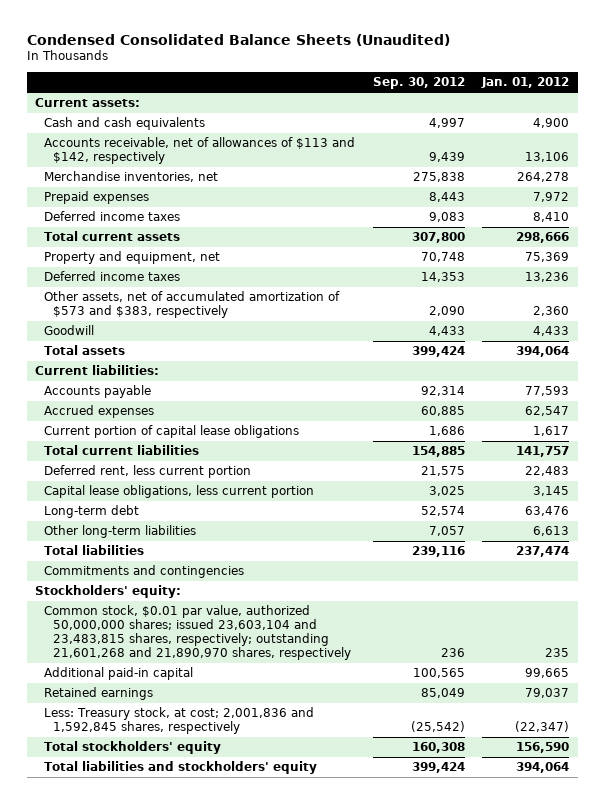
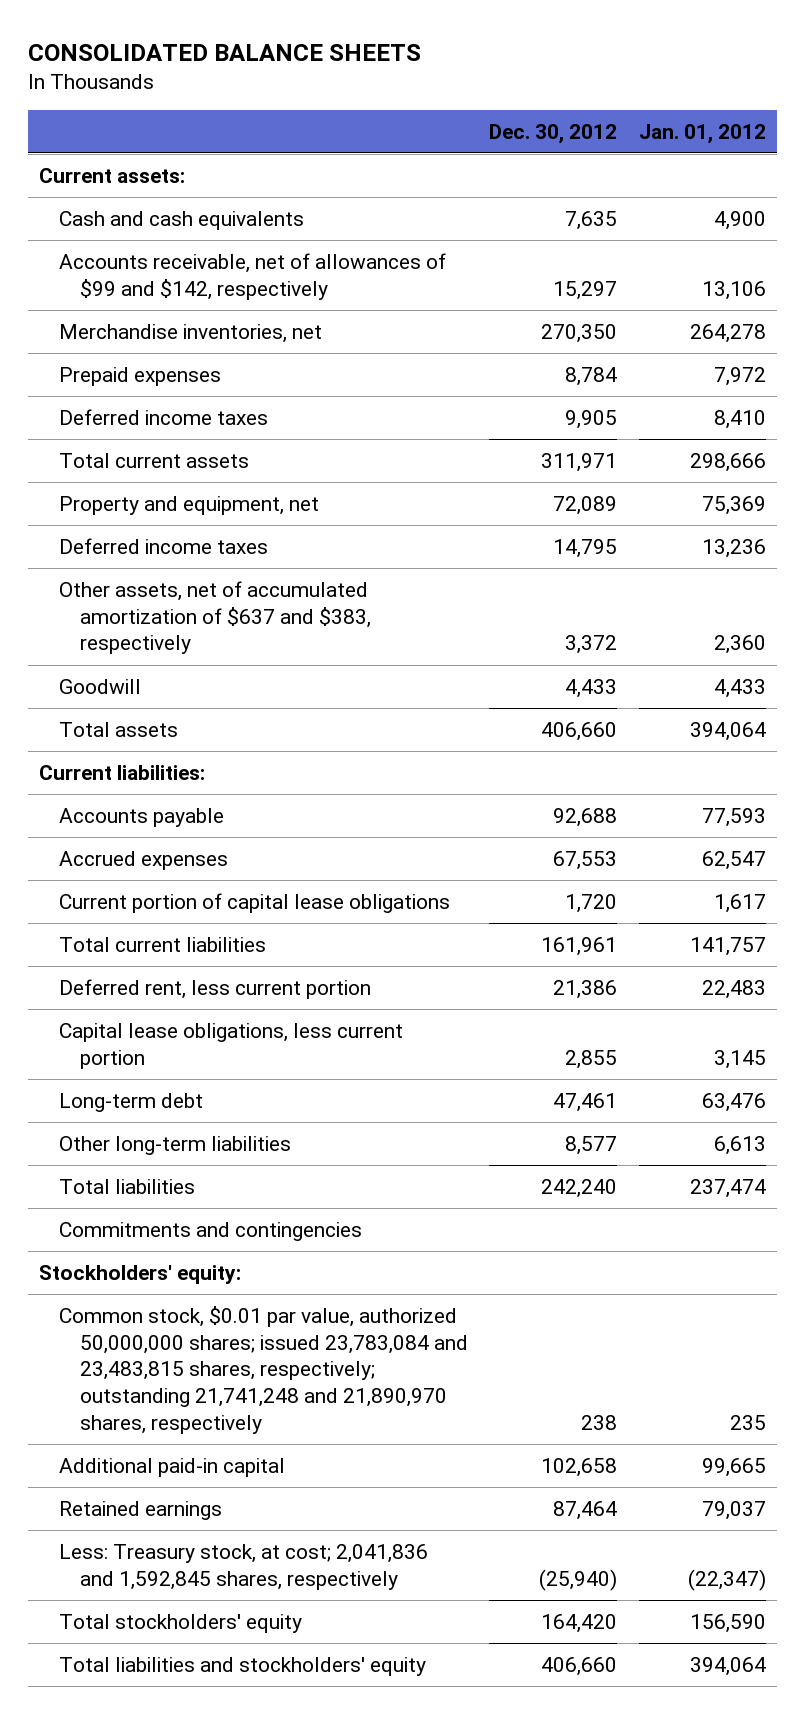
- Condensed Consolidated Balance Sheets (Unaudited)
+ CONSOLIDATED BALANCE SHEETS
- | Sep. 30, 2012 | Jan. 01, 2012
+ | Dec. 30, 2012 | Jan. 01, 2012
- Accounts receivable, net of allowances of $113 and $142, respectively | 9,439 | 13,106
+ Accounts receivable, net of allowances of $99 and $142, respectively | 15,297 | 13,106
- Other assets, net of accumulated amortization of $573 and $383, respectively | 2,090 | 2,360
+ Other assets, net of accumulated amortization of $637 and $383, respectively | 3,372 | 2,360
- Common stock, $0.01 par value, authorized 50,000,000 shares; issued 23,603,104 and 23,483,815 shares, respectively; outstanding 21,601,268 and 21,890,970 shares, respectively | 236 | 235
+ Common stock, $0.01 par value, authorized 50,000,000 shares; issued 23,783,084 and 23,483,815 shares, respectively; outstanding 21,741,248 and 21,890,970 shares, respectively | 238 | 235
- Less: Treasury stock, at cost; 2,001,836 and 1,592,845 shares, respectively | (25,542) | (22,347)
+ Less: Treasury stock, at cost; 2,041,836 and 1,592,845 shares, respectively | (25,940) | (22,347)

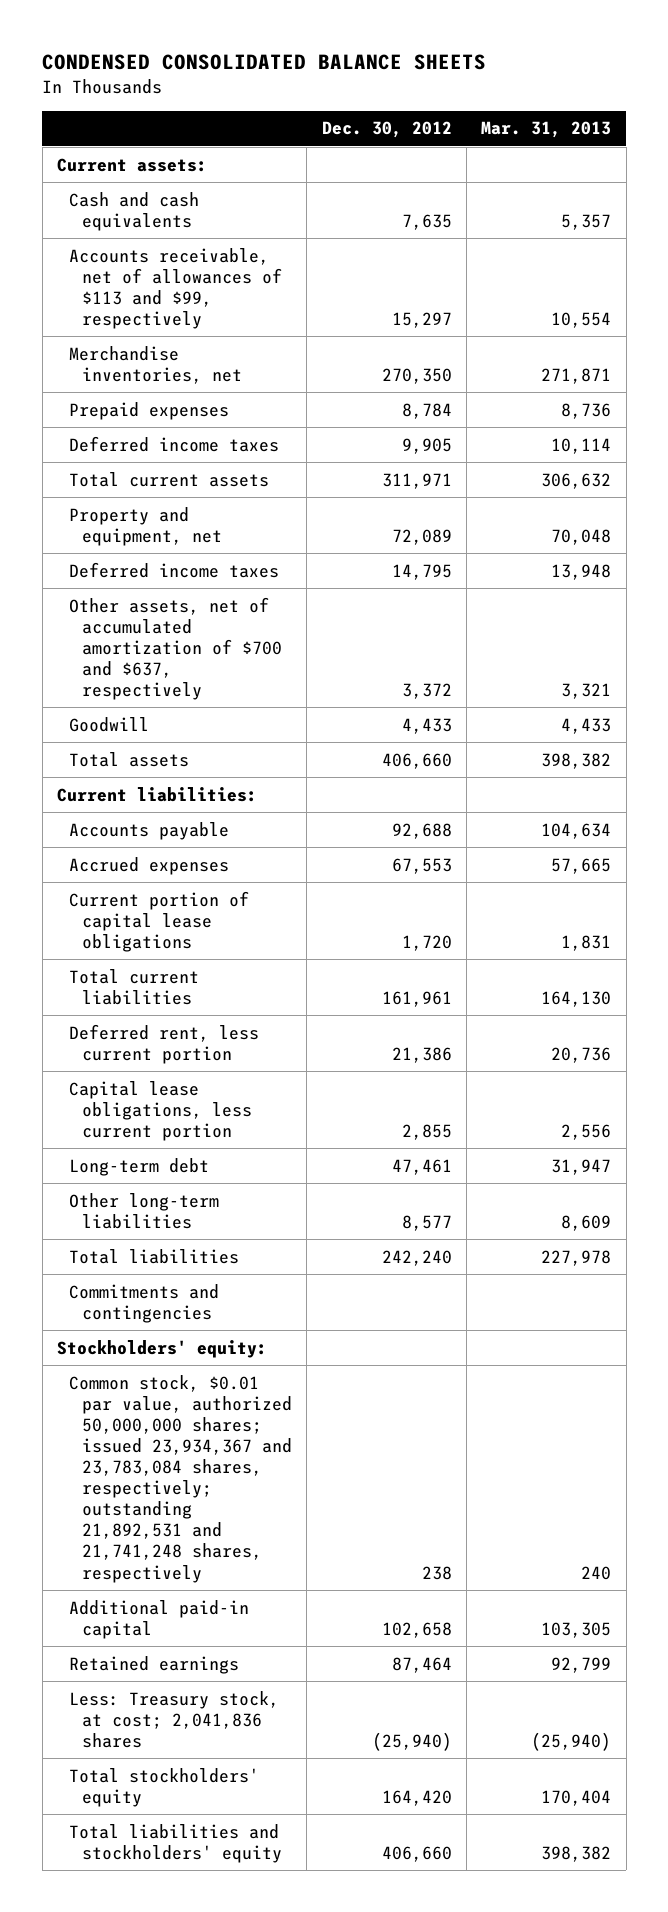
- CONSOLIDATED BALANCE SHEETS
+ CONDENSED CONSOLIDATED BALANCE SHEETS
- | Dec. 30, 2012 | Jan. 01, 2012
+ | Dec. 30, 2012 | Mar. 31, 2013
- Accounts receivable, net of allowances of $99 and $142, respectively | 15,297 | 13,106
+ Accounts receivable, net of allowances of $113 and $99, respectively | 15,297 | 10,554
- Other assets, net of accumulated amortization of $637 and $383, respectively | 3,372 | 2,360
+ Other assets, net of accumulated amortization of $700 and $637, respectively | 3,372 | 3,321
- Common stock, $0.01 par value, authorized 50,000,000 shares; issued 23,783,084 and 23,483,815 shares, respectively; outstanding 21,741,248 and 21,890,970 shares, respectively | 238 | 235
+ Common stock, $0.01 par value, authorized 50,000,000 shares; issued 23,934,367 and 23,783,084 shares, respectively; outstanding 21,892,531 and 21,741,248 shares, respectively | 238 | 240
- Less: Treasury stock, at cost; 2,041,836 and 1,592,845 shares, respectively | (25,940) | (22,347)
+ Less: Treasury stock, at cost; 2,041,836 shares | (25,940) | (25,940)

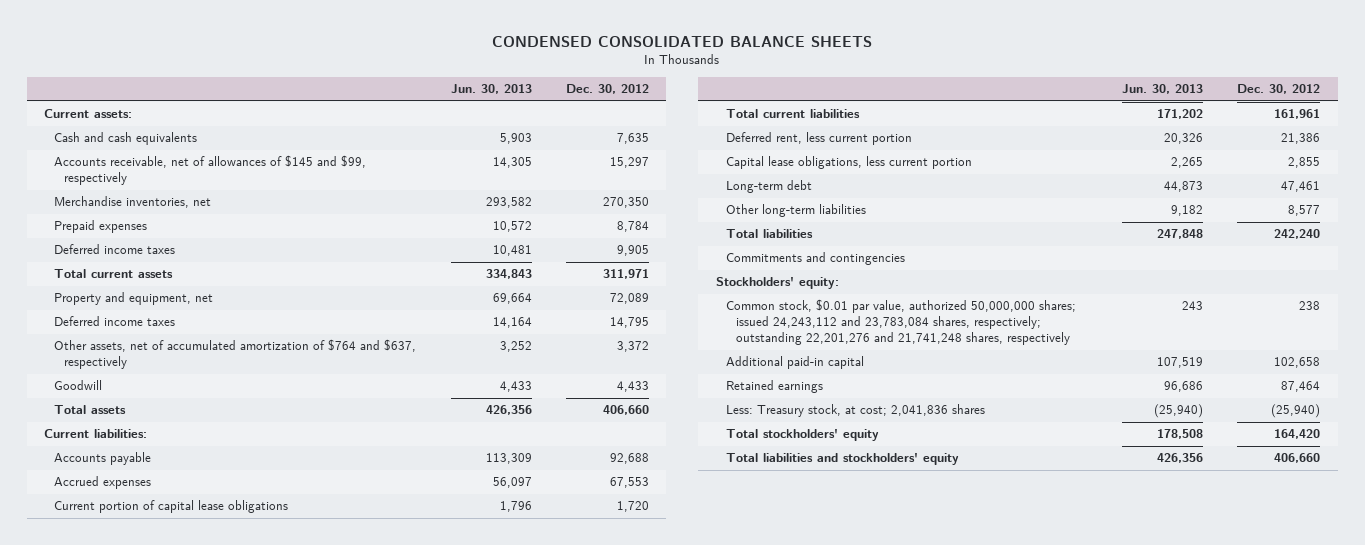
- | Dec. 30, 2012 | Mar. 31, 2013
+ | Jun. 30, 2013 | Dec. 30, 2012
- Accounts receivable, net of allowances of $113 and $99, respectively | 15,297 | 10,554
+ Accounts receivable, net of allowances of $145 and $99, respectively | 14,305 | 15,297
- Other assets, net of accumulated amortization of $700 and $637, respectively | 3,372 | 3,321
+ Other assets, net of accumulated amortization of $764 and $637, respectively | 3,252 | 3,372
- Common stock, $0.01 par value, authorized 50,000,000 shares; issued 23,934,367 and 23,783,084 shares, respectively; outstanding 21,892,531 and 21,741,248 shares, respectively | 238 | 240
+ Common stock, $0.01 par value, authorized 50,000,000 shares; issued 24,243,112 and 23,783,084 shares, respectively; outstanding 22,201,276 and 21,741,248 shares, respectively | 243 | 238

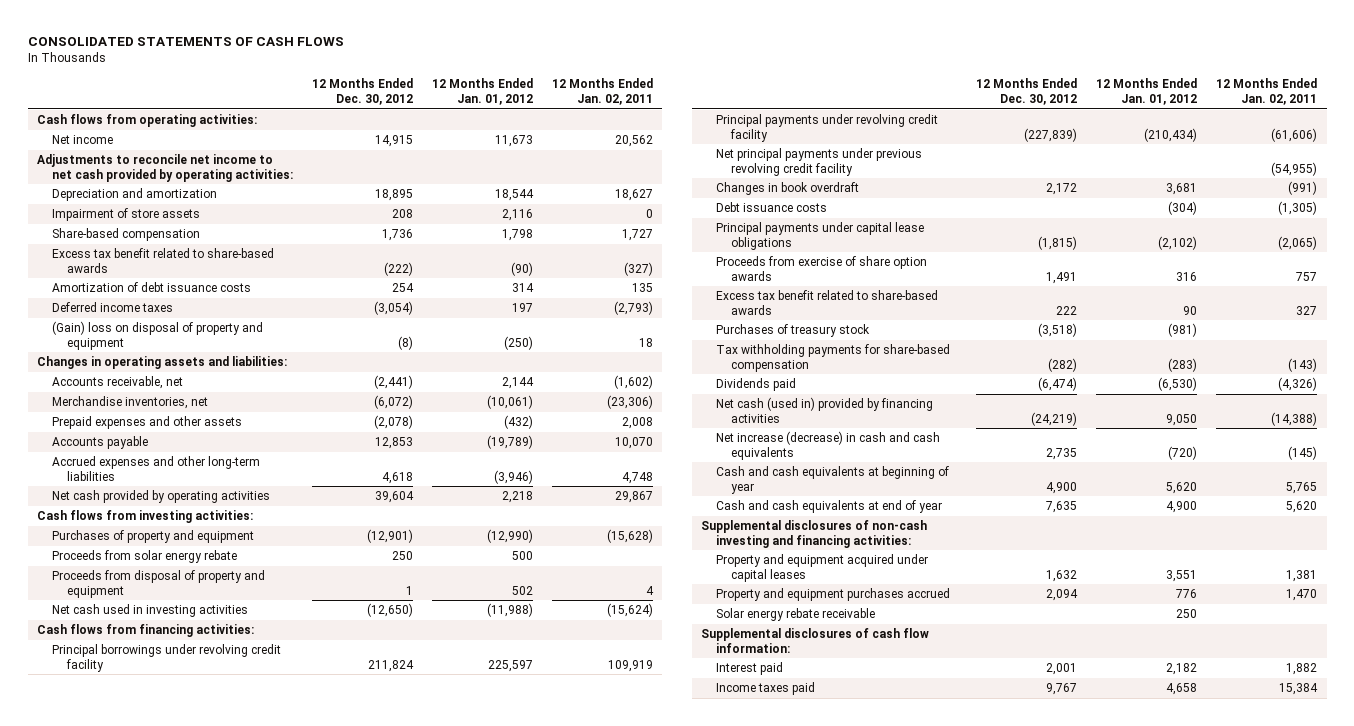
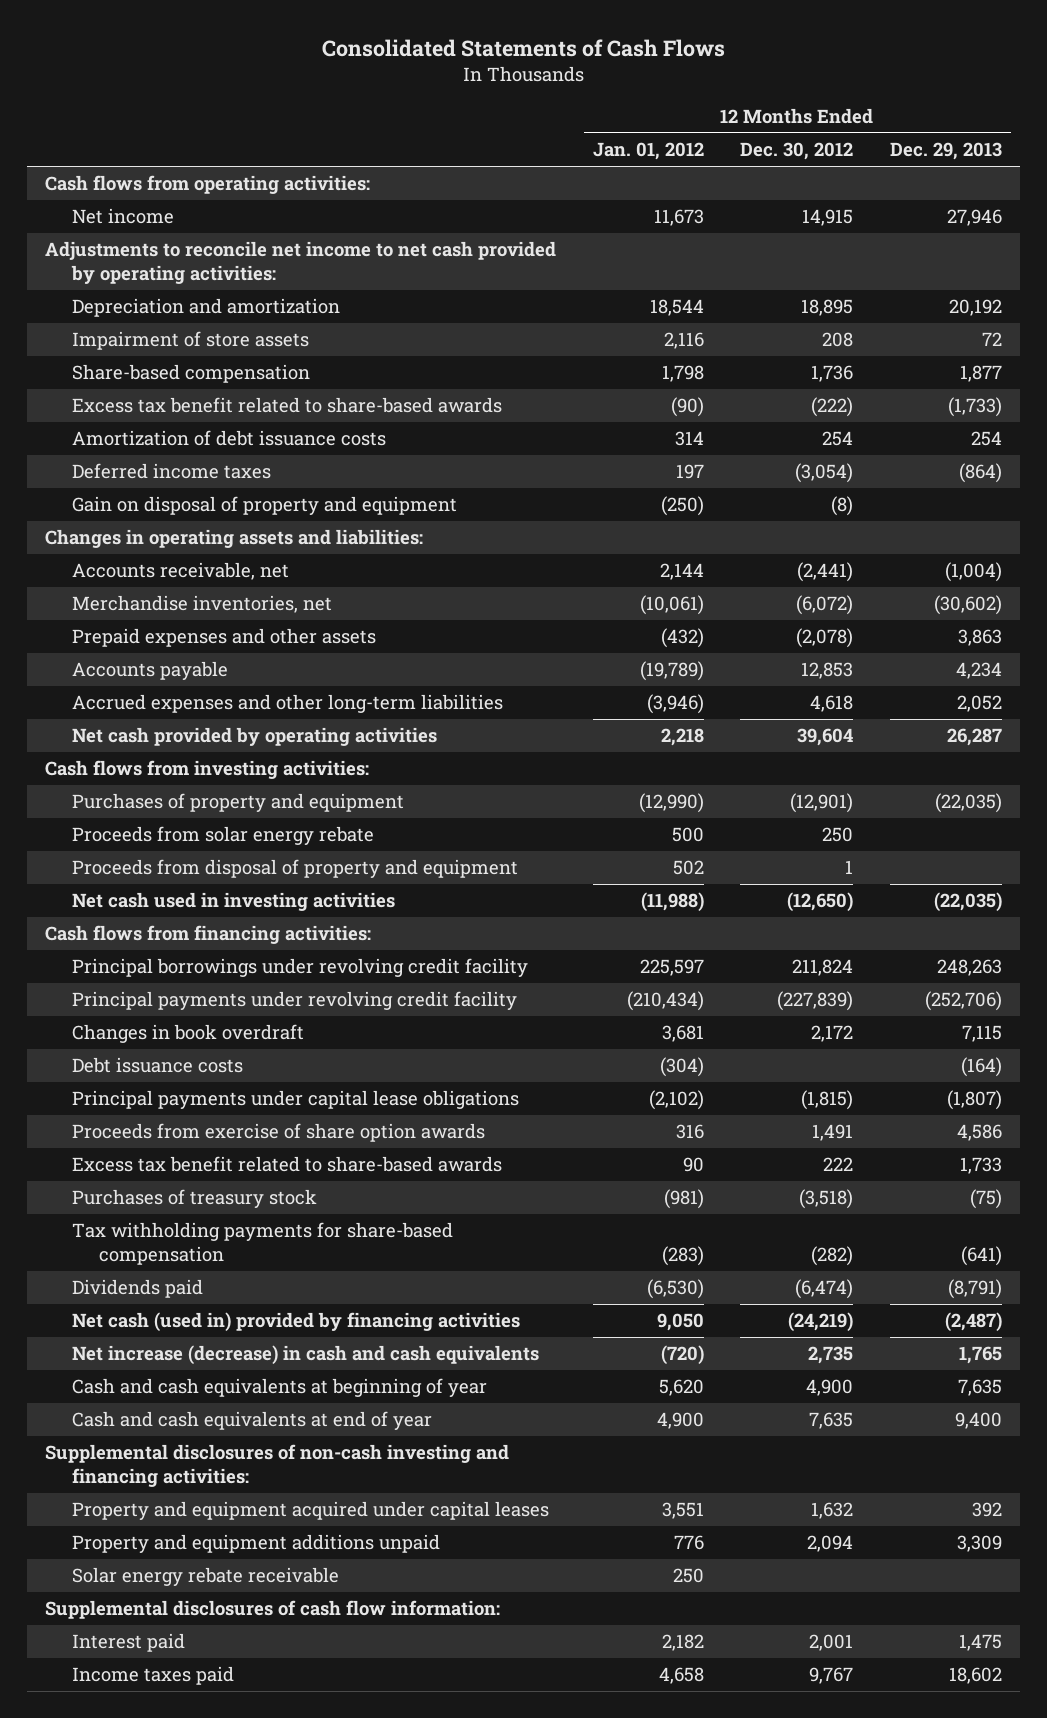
- CONSOLIDATED STATEMENTS OF CASH FLOWS
+ Consolidated Statements of Cash Flows
- | 12 Months Ended Dec. 30, 2012 | 12 Months Ended Jan. 01, 2012 | 12 Months Ended Jan. 02, 2011
+ | 12 Months Ended Jan. 01, 2012 | 12 Months Ended Dec. 30, 2012 | 12 Months Ended Dec. 29, 2013
- (Gain) loss on disposal of property and equipment | (8) | (250) | 18
+ Gain on disposal of property and equipment | (250) | (8) |
- Net principal payments under previous revolving credit facility | | | (54,955)
- Property and equipment purchases accrued | 2,094 | 776 | 1,470
+ Property and equipment additions unpaid | 776 | 2,094 | 3,309

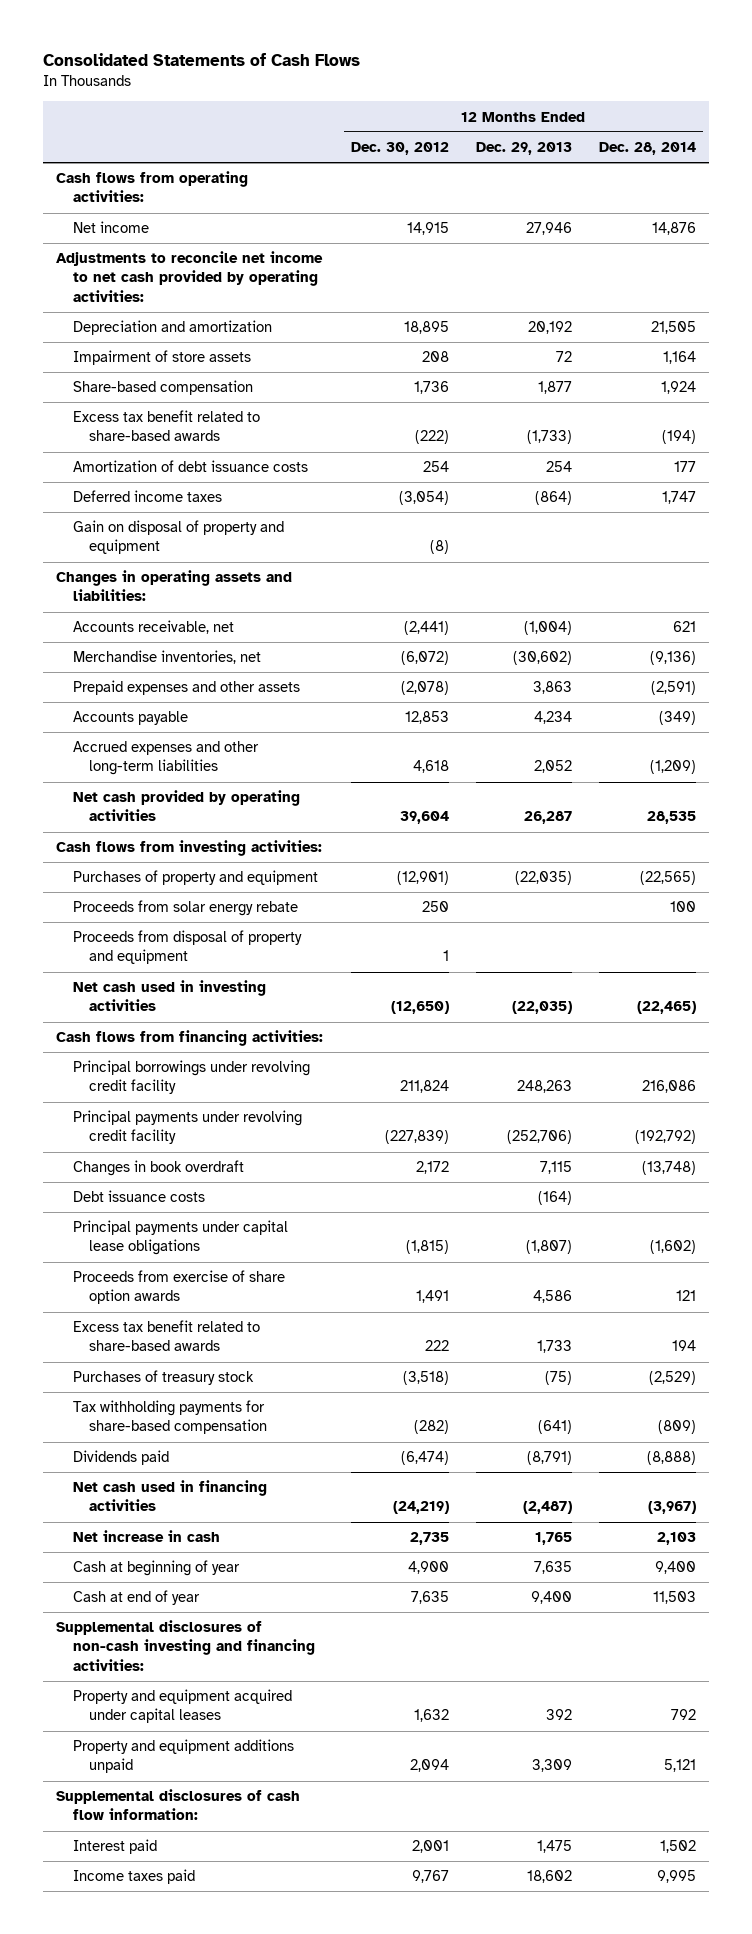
- | 12 Months Ended Jan. 01, 2012 | 12 Months Ended Dec. 30, 2012 | 12 Months Ended Dec. 29, 2013
+ | 12 Months Ended Dec. 30, 2012 | 12 Months Ended Dec. 29, 2013 | 12 Months Ended Dec. 28, 2014
- Net cash (used in) provided by financing activities | 9,050 | (24,219) | (2,487)
- Net increase (decrease) in cash and cash equivalents | (720) | 2,735 | 1,765
- Cash and cash equivalents at beginning of year | 5,620 | 4,900 | 7,635
- Cash and cash equivalents at end of year | 4,900 | 7,635 | 9,400
+ Net cash used in financing activities | (24,219) | (2,487) | (3,967)
+ Net increase in cash | 2,735 | 1,765 | 2,103
+ Cash at beginning of year | 4,900 | 7,635 | 9,400
+ Cash at end of year | 7,635 | 9,400 | 11,503
- Solar energy rebate receivable | 250 | |

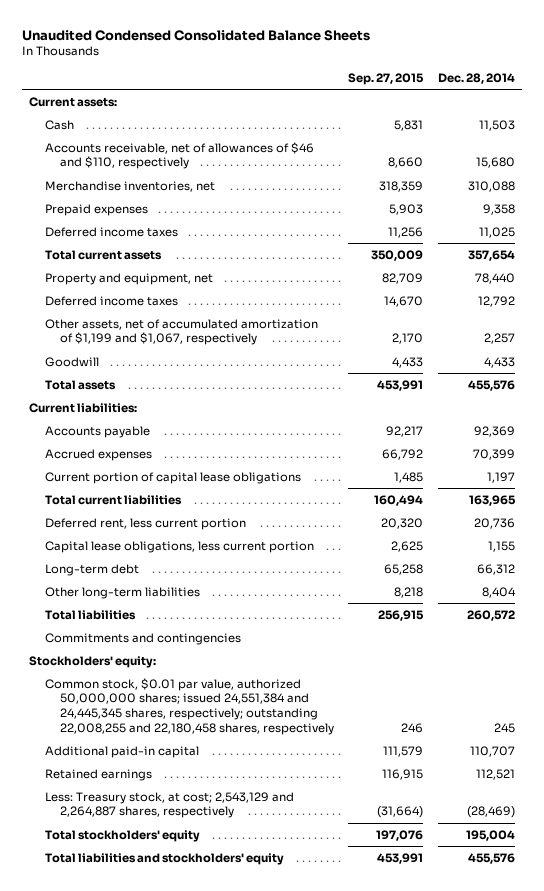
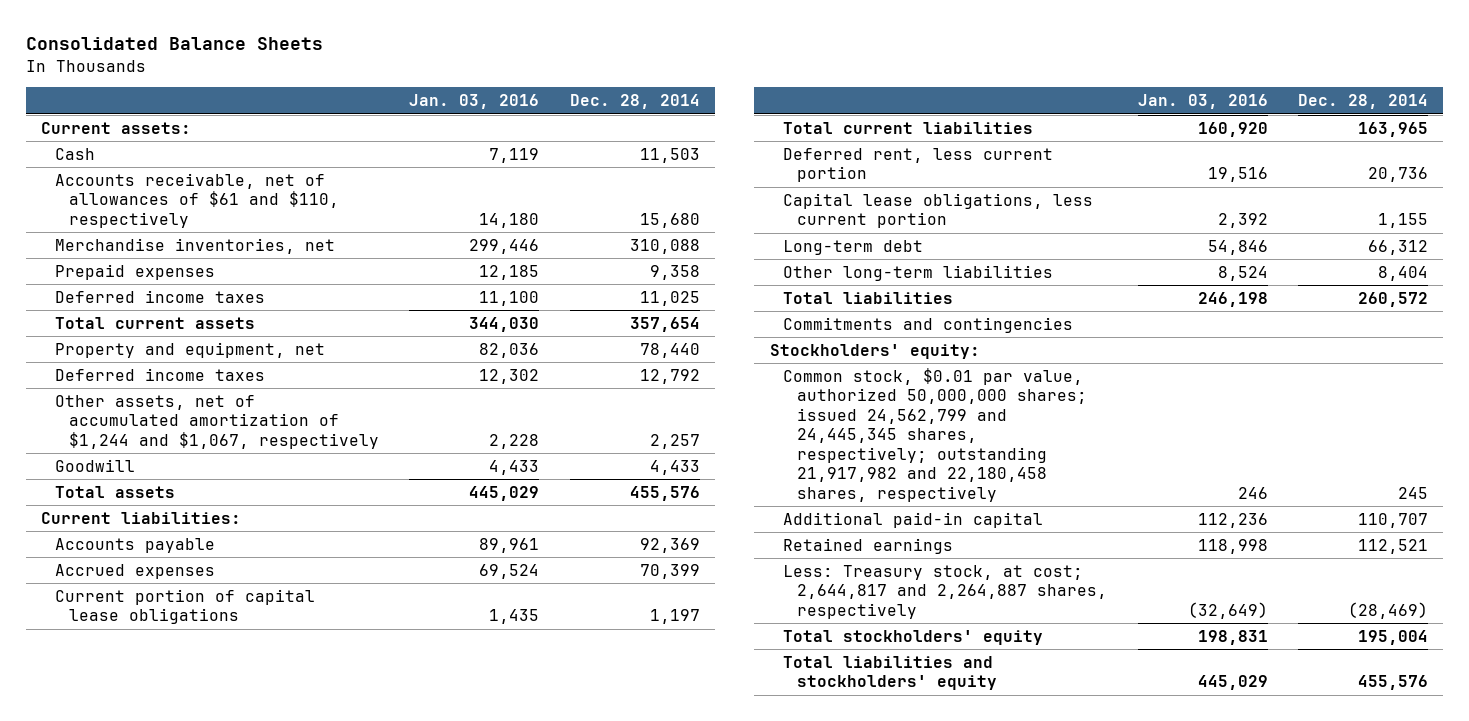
- Unaudited Condensed Consolidated Balance Sheets
+ Consolidated Balance Sheets
- | Sep. 27, 2015 | Dec. 28, 2014
+ | Jan. 03, 2016 | Dec. 28, 2014
- Accounts receivable, net of allowances of $46 and $110, respectively | 8,660 | 15,680
+ Accounts receivable, net of allowances of $61 and $110, respectively | 14,180 | 15,680
- Other assets, net of accumulated amortization of $1,199 and $1,067, respectively | 2,170 | 2,257
+ Other assets, net of accumulated amortization of $1,244 and $1,067, respectively | 2,228 | 2,257
- Common stock, $0.01 par value, authorized 50,000,000 shares; issued 24,551,384 and 24,445,345 shares, respectively; outstanding 22,008,255 and 22,180,458 shares, respectively | 246 | 245
+ Common stock, $0.01 par value, authorized 50,000,000 shares; issued 24,562,799 and 24,445,345 shares, respectively; outstanding 21,917,982 and 22,180,458 shares, respectively | 246 | 245
- Less: Treasury stock, at cost; 2,543,129 and 2,264,887 shares, respectively | (31,664) | (28,469)
+ Less: Treasury stock, at cost; 2,644,817 and 2,264,887 shares, respectively | (32,649) | (28,469)

